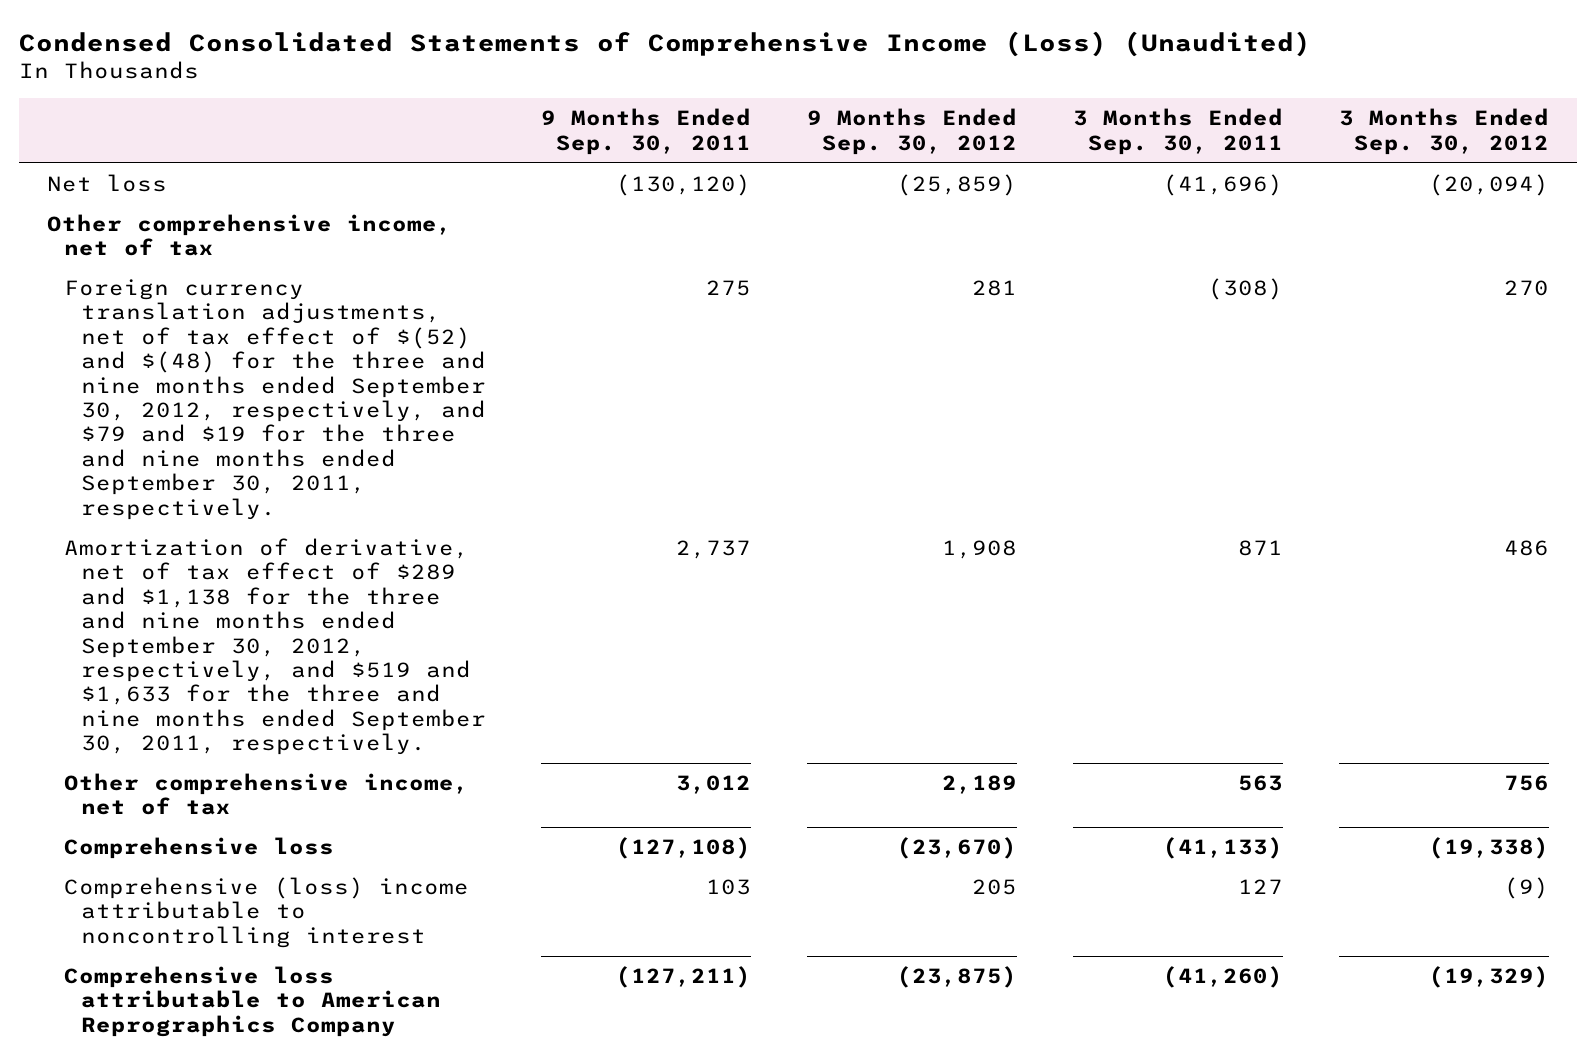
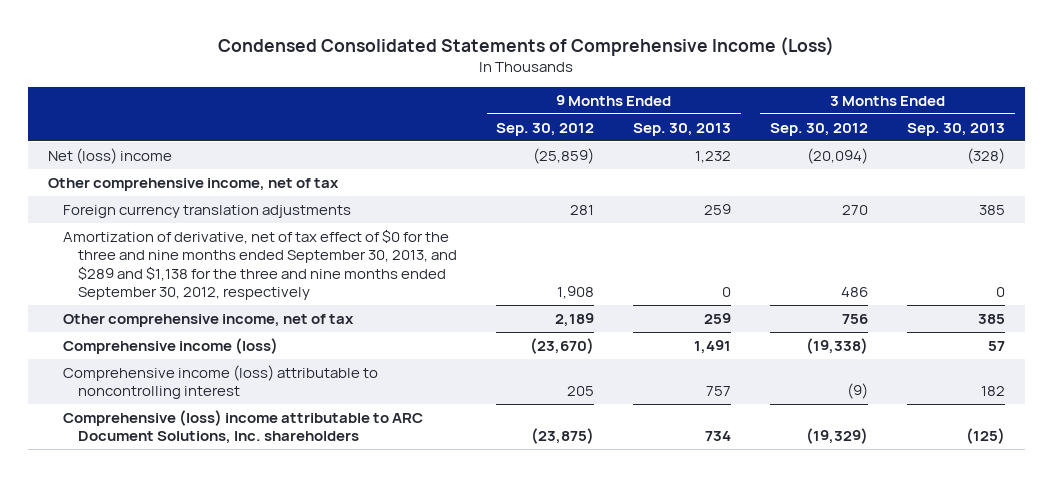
- Condensed Consolidated Statements of Comprehensive Income (Loss) (Unaudited)
+ Condensed Consolidated Statements of Comprehensive Income (Loss)
- | 9 Months Ended Sep. 30, 2011 | 9 Months Ended Sep. 30, 2012 | 3 Months Ended Sep. 30, 2011 | 3 Months Ended Sep. 30, 2012
+ | 9 Months Ended Sep. 30, 2012 | 9 Months Ended Sep. 30, 2013 | 3 Months Ended Sep. 30, 2012 | 3 Months Ended Sep. 30, 2013
- Net loss | (130,120) | (25,859) | (41,696) | (20,094)
+ Net (loss) income | (25,859) | 1,232 | (20,094) | (328)
- Foreign currency translation adjustments, net of tax effect of $(52) and $(48) for the three and nine months ended September 30, 2012, respectively, and $79 and $19 for the three and nine months ended September 30, 2011, respectively. | 275 | 281 | (308) | 270
- Amortization of derivative, net of tax effect of $289 and $1,138 for the three and nine months ended September 30, 2012, respectively, and $519 and $1,633 for the three and nine months ended September 30, 2011, respectively. | 2,737 | 1,908 | 871 | 486
+ Foreign currency translation adjustments | 281 | 259 | 270 | 385
+ Amortization of derivative, net of tax effect of $0 for the three and nine months ended September 30, 2013, and $289 and $1,138 for the three and nine months ended September 30, 2012, respectively | 1,908 | 0 | 486 | 0
- Comprehensive loss | (127,108) | (23,670) | (41,133) | (19,338)
- Comprehensive (loss) income attributable to noncontrolling interest | 103 | 205 | 127 | (9)
- Comprehensive loss attributable to American Reprographics Company | (127,211) | (23,875) | (41,260) | (19,329)
+ Comprehensive income (loss) | (23,670) | 1,491 | (19,338) | 57
+ Comprehensive income (loss) attributable to noncontrolling interest | 205 | 757 | (9) | 182
+ Comprehensive (loss) income attributable to ARC Document Solutions, Inc. shareholders | (23,875) | 734 | (19,329) | (125)

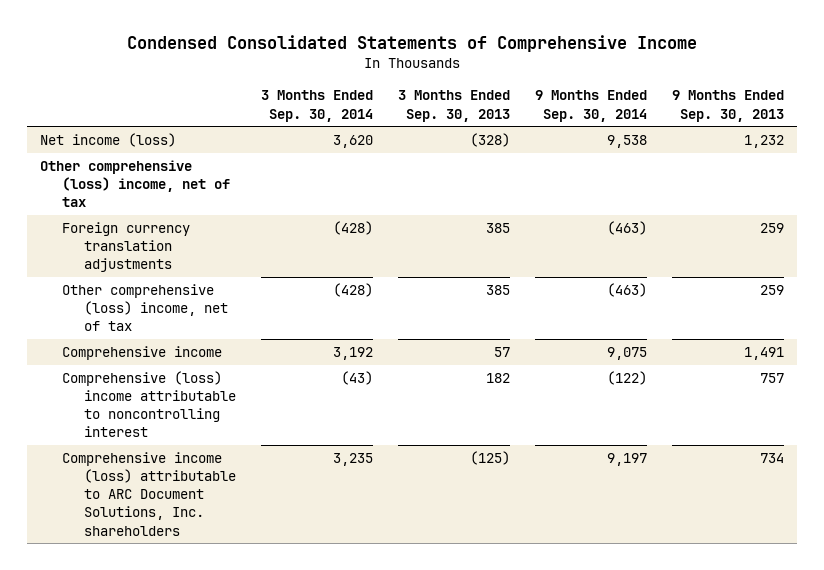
- Condensed Consolidated Statements of Comprehensive Income (Loss)
+ Condensed Consolidated Statements of Comprehensive Income
- | 9 Months Ended Sep. 30, 2012 | 9 Months Ended Sep. 30, 2013 | 3 Months Ended Sep. 30, 2012 | 3 Months Ended Sep. 30, 2013
+ | 3 Months Ended Sep. 30, 2014 | 3 Months Ended Sep. 30, 2013 | 9 Months Ended Sep. 30, 2014 | 9 Months Ended Sep. 30, 2013
- Net (loss) income | (25,859) | 1,232 | (20,094) | (328)
- Other comprehensive income, net of tax
+ Net income (loss) | 3,620 | (328) | 9,538 | 1,232
+ Other comprehensive (loss) income, net of tax
- Amortization of derivative, net of tax effect of $0 for the three and nine months ended September 30, 2013, and $289 and $1,138 for the three and nine months ended September 30, 2012, respectively | 1,908 | 0 | 486 | 0
- Other comprehensive income, net of tax | 2,189 | 259 | 756 | 385
- Comprehensive income (loss) | (23,670) | 1,491 | (19,338) | 57
- Comprehensive income (loss) attributable to noncontrolling interest | 205 | 757 | (9) | 182
- Comprehensive (loss) income attributable to ARC Document Solutions, Inc. shareholders | (23,875) | 734 | (19,329) | (125)
+ Other comprehensive (loss) income, net of tax | (428) | 385 | (463) | 259
+ Comprehensive income | 3,192 | 57 | 9,075 | 1,491
+ Comprehensive (loss) income attributable to noncontrolling interest | (43) | 182 | (122) | 757
+ Comprehensive income (loss) attributable to ARC Document Solutions, Inc. shareholders | 3,235 | (125) | 9,197 | 734

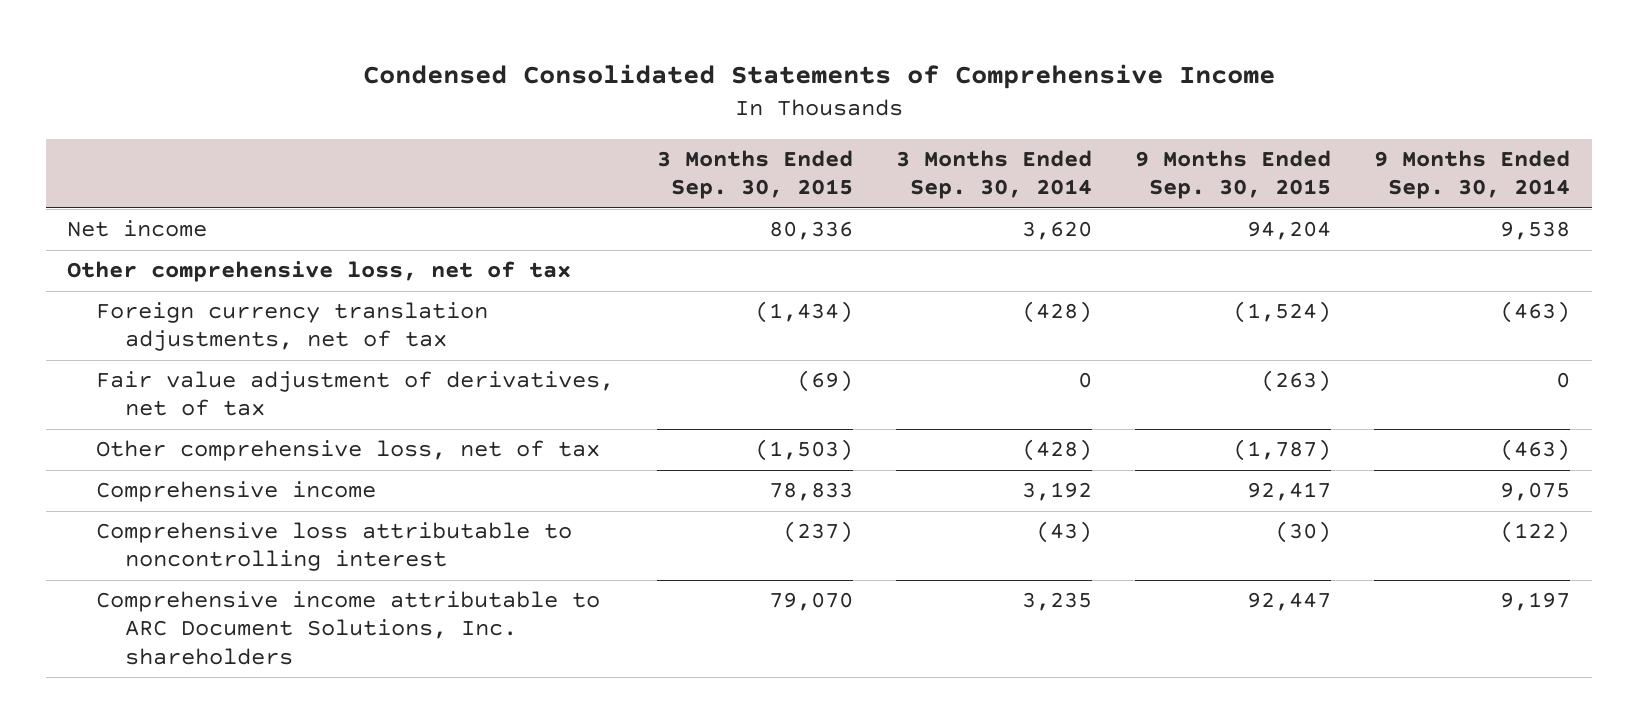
- | 3 Months Ended Sep. 30, 2014 | 3 Months Ended Sep. 30, 2013 | 9 Months Ended Sep. 30, 2014 | 9 Months Ended Sep. 30, 2013
+ | 3 Months Ended Sep. 30, 2015 | 3 Months Ended Sep. 30, 2014 | 9 Months Ended Sep. 30, 2015 | 9 Months Ended Sep. 30, 2014
- Net income (loss) | 3,620 | (328) | 9,538 | 1,232
- Other comprehensive (loss) income, net of tax
- Foreign currency translation adjustments | (428) | 385 | (463) | 259
- Other comprehensive (loss) income, net of tax | (428) | 385 | (463) | 259
+ Net income | 80,336 | 3,620 | 94,204 | 9,538
+ Other comprehensive loss, net of tax
+ Foreign currency translation adjustments, net of tax | (1,434) | (428) | (1,524) | (463)
+ Fair value adjustment of derivatives, net of tax | (69) | 0 | (263) | 0
+ Other comprehensive loss, net of tax | (1,503) | (428) | (1,787) | (463)
- Comprehensive (loss) income attributable to noncontrolling interest | (43) | 182 | (122) | 757
- Comprehensive income (loss) attributable to ARC Document Solutions, Inc. shareholders | 3,235 | (125) | 9,197 | 734
+ Comprehensive loss attributable to noncontrolling interest | (237) | (43) | (30) | (122)
+ Comprehensive income attributable to ARC Document Solutions, Inc. shareholders | 79,070 | 3,235 | 92,447 | 9,197

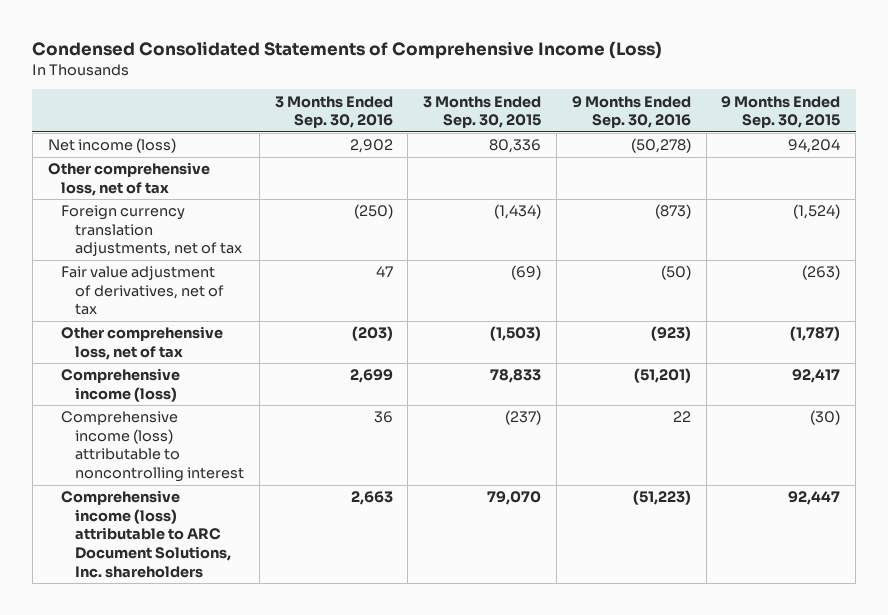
- Condensed Consolidated Statements of Comprehensive Income
+ Condensed Consolidated Statements of Comprehensive Income (Loss)
- | 3 Months Ended Sep. 30, 2015 | 3 Months Ended Sep. 30, 2014 | 9 Months Ended Sep. 30, 2015 | 9 Months Ended Sep. 30, 2014
+ | 3 Months Ended Sep. 30, 2016 | 3 Months Ended Sep. 30, 2015 | 9 Months Ended Sep. 30, 2016 | 9 Months Ended Sep. 30, 2015
- Net income | 80,336 | 3,620 | 94,204 | 9,538
+ Net income (loss) | 2,902 | 80,336 | (50,278) | 94,204
- Comprehensive income | 78,833 | 3,192 | 92,417 | 9,075
- Comprehensive loss attributable to noncontrolling interest | (237) | (43) | (30) | (122)
- Comprehensive income attributable to ARC Document Solutions, Inc. shareholders | 79,070 | 3,235 | 92,447 | 9,197
+ Comprehensive income (loss) | 2,699 | 78,833 | (51,201) | 92,417
+ Comprehensive income (loss) attributable to noncontrolling interest | 36 | (237) | 22 | (30)
+ Comprehensive income (loss) attributable to ARC Document Solutions, Inc. shareholders | 2,663 | 79,070 | (51,223) | 92,447

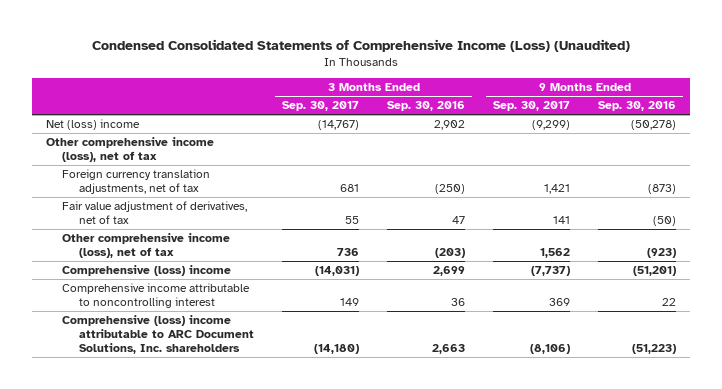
- Condensed Consolidated Statements of Comprehensive Income (Loss)
+ Condensed Consolidated Statements of Comprehensive Income (Loss) (Unaudited)
- | 3 Months Ended Sep. 30, 2016 | 3 Months Ended Sep. 30, 2015 | 9 Months Ended Sep. 30, 2016 | 9 Months Ended Sep. 30, 2015
+ | 3 Months Ended Sep. 30, 2017 | 3 Months Ended Sep. 30, 2016 | 9 Months Ended Sep. 30, 2017 | 9 Months Ended Sep. 30, 2016
- Net income (loss) | 2,902 | 80,336 | (50,278) | 94,204
- Other comprehensive loss, net of tax
+ Net (loss) income | (14,767) | 2,902 | (9,299) | (50,278)
+ Other comprehensive income (loss), net of tax
- Other comprehensive loss, net of tax | (203) | (1,503) | (923) | (1,787)
- Comprehensive income (loss) | 2,699 | 78,833 | (51,201) | 92,417
- Comprehensive income (loss) attributable to noncontrolling interest | 36 | (237) | 22 | (30)
- Comprehensive income (loss) attributable to ARC Document Solutions, Inc. shareholders | 2,663 | 79,070 | (51,223) | 92,447
+ Other comprehensive income (loss), net of tax | 736 | (203) | 1,562 | (923)
+ Comprehensive (loss) income | (14,031) | 2,699 | (7,737) | (51,201)
+ Comprehensive income attributable to noncontrolling interest | 149 | 36 | 369 | 22
+ Comprehensive (loss) income attributable to ARC Document Solutions, Inc. shareholders | (14,180) | 2,663 | (8,106) | (51,223)

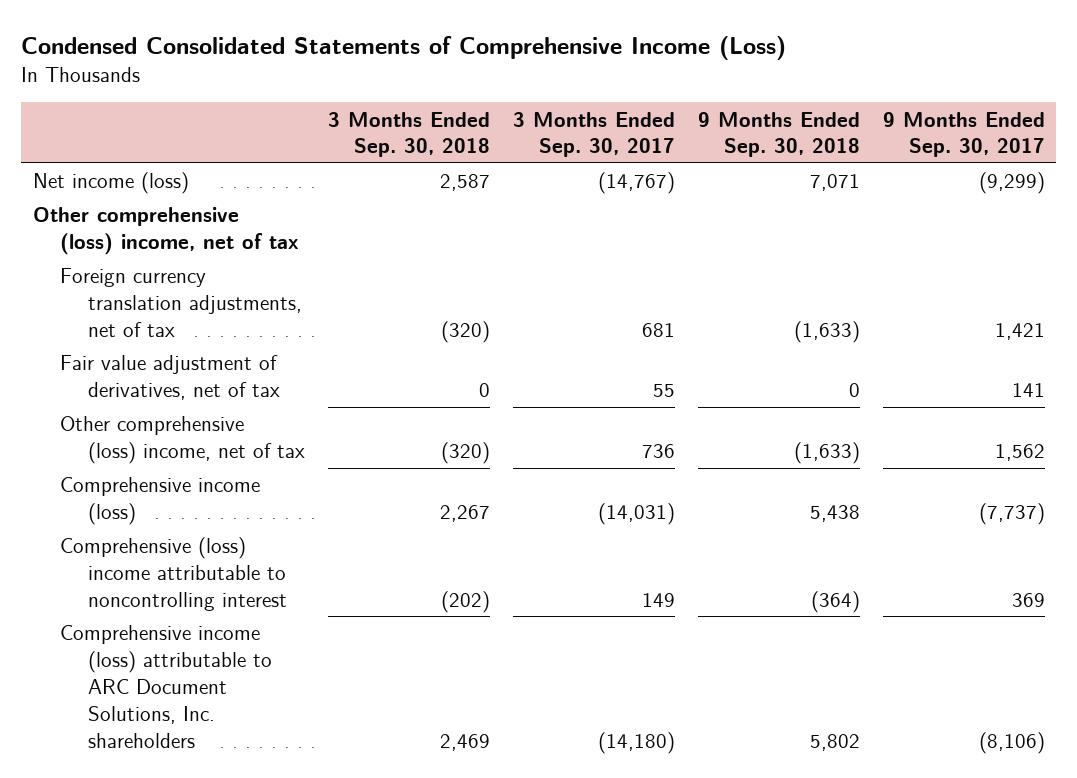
- Condensed Consolidated Statements of Comprehensive Income (Loss) (Unaudited)
+ Condensed Consolidated Statements of Comprehensive Income (Loss)
- | 3 Months Ended Sep. 30, 2017 | 3 Months Ended Sep. 30, 2016 | 9 Months Ended Sep. 30, 2017 | 9 Months Ended Sep. 30, 2016
+ | 3 Months Ended Sep. 30, 2018 | 3 Months Ended Sep. 30, 2017 | 9 Months Ended Sep. 30, 2018 | 9 Months Ended Sep. 30, 2017
- Net (loss) income | (14,767) | 2,902 | (9,299) | (50,278)
- Other comprehensive income (loss), net of tax
+ Net income (loss) | 2,587 | (14,767) | 7,071 | (9,299)
+ Other comprehensive (loss) income, net of tax
- Other comprehensive income (loss), net of tax | 736 | (203) | 1,562 | (923)
- Comprehensive (loss) income | (14,031) | 2,699 | (7,737) | (51,201)
- Comprehensive income attributable to noncontrolling interest | 149 | 36 | 369 | 22
- Comprehensive (loss) income attributable to ARC Document Solutions, Inc. shareholders | (14,180) | 2,663 | (8,106) | (51,223)
+ Other comprehensive (loss) income, net of tax | (320) | 736 | (1,633) | 1,562
+ Comprehensive income (loss) | 2,267 | (14,031) | 5,438 | (7,737)
+ Comprehensive (loss) income attributable to noncontrolling interest | (202) | 149 | (364) | 369
+ Comprehensive income (loss) attributable to ARC Document Solutions, Inc. shareholders | 2,469 | (14,180) | 5,802 | (8,106)

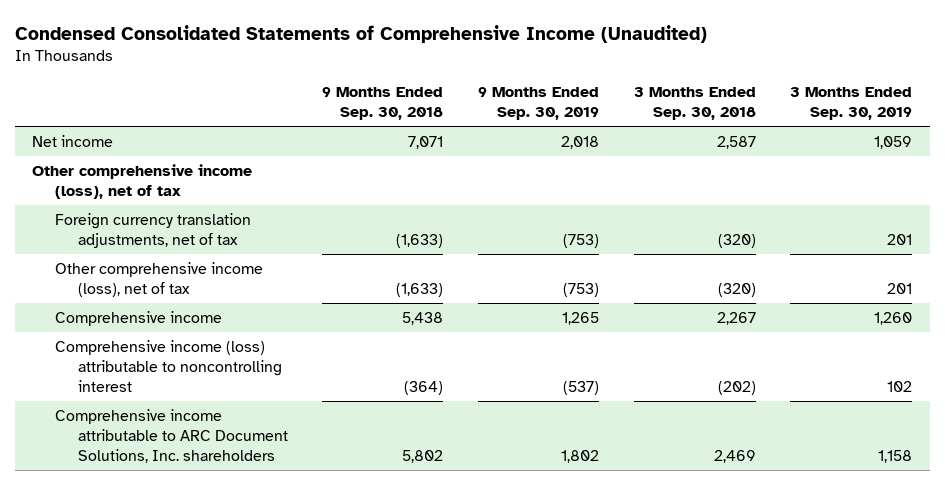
- Condensed Consolidated Statements of Comprehensive Income (Loss)
+ Condensed Consolidated Statements of Comprehensive Income (Unaudited)
- | 3 Months Ended Sep. 30, 2018 | 3 Months Ended Sep. 30, 2017 | 9 Months Ended Sep. 30, 2018 | 9 Months Ended Sep. 30, 2017
+ | 9 Months Ended Sep. 30, 2018 | 9 Months Ended Sep. 30, 2019 | 3 Months Ended Sep. 30, 2018 | 3 Months Ended Sep. 30, 2019
- Net income (loss) | 2,587 | (14,767) | 7,071 | (9,299)
- Other comprehensive (loss) income, net of tax
+ Net income | 7,071 | 2,018 | 2,587 | 1,059
+ Other comprehensive income (loss), net of tax
- Fair value adjustment of derivatives, net of tax | 0 | 55 | 0 | 141
- Other comprehensive (loss) income, net of tax | (320) | 736 | (1,633) | 1,562
- Comprehensive income (loss) | 2,267 | (14,031) | 5,438 | (7,737)
- Comprehensive (loss) income attributable to noncontrolling interest | (202) | 149 | (364) | 369
- Comprehensive income (loss) attributable to ARC Document Solutions, Inc. shareholders | 2,469 | (14,180) | 5,802 | (8,106)
+ Other comprehensive income (loss), net of tax | (1,633) | (753) | (320) | 201
+ Comprehensive income | 5,438 | 1,265 | 2,267 | 1,260
+ Comprehensive income (loss) attributable to noncontrolling interest | (364) | (537) | (202) | 102
+ Comprehensive income attributable to ARC Document Solutions, Inc. shareholders | 5,802 | 1,802 | 2,469 | 1,158

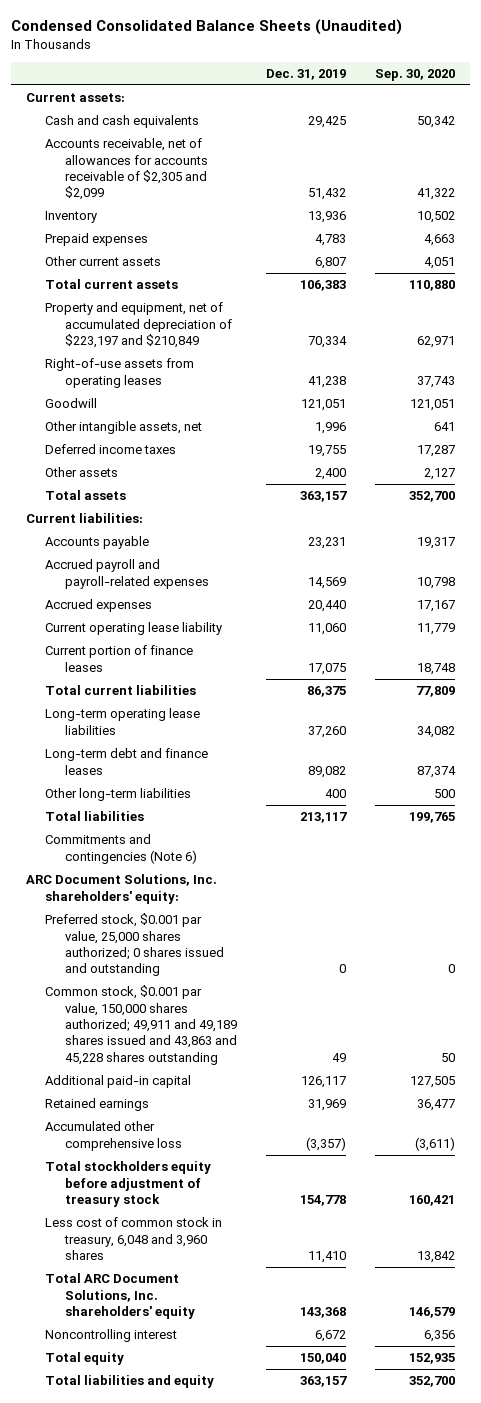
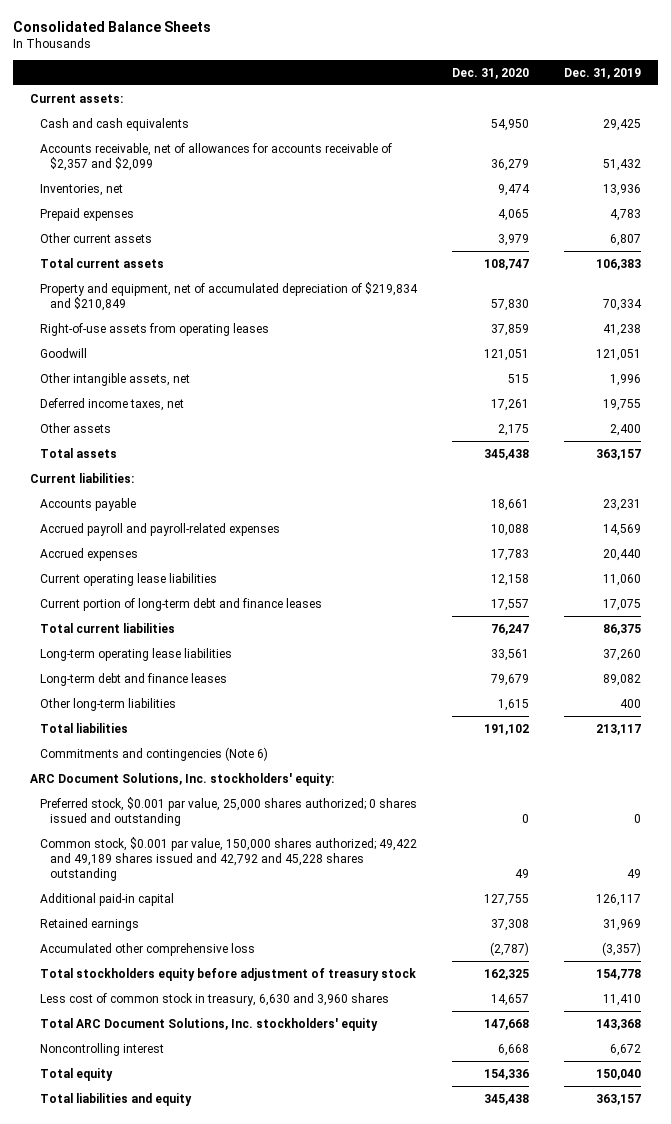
- Condensed Consolidated Balance Sheets (Unaudited)
+ Consolidated Balance Sheets
- | Dec. 31, 2019 | Sep. 30, 2020
+ | Dec. 31, 2020 | Dec. 31, 2019
- Accounts receivable, net of allowances for accounts receivable of $2,305 and $2,099 | 51,432 | 41,322
- Inventory | 13,936 | 10,502
+ Accounts receivable, net of allowances for accounts receivable of $2,357 and $2,099 | 36,279 | 51,432
+ Inventories, net | 9,474 | 13,936
- Property and equipment, net of accumulated depreciation of $223,197 and $210,849 | 70,334 | 62,971
+ Property and equipment, net of accumulated depreciation of $219,834 and $210,849 | 57,830 | 70,334
- Deferred income taxes | 19,755 | 17,287
+ Deferred income taxes, net | 17,261 | 19,755
- Current operating lease liability | 11,060 | 11,779
- Current portion of finance leases | 17,075 | 18,748
+ Current operating lease liabilities | 12,158 | 11,060
+ Current portion of long-term debt and finance leases | 17,557 | 17,075
- ARC Document Solutions, Inc. shareholders' equity:
+ ARC Document Solutions, Inc. stockholders' equity:
- Common stock, $0.001 par value, 150,000 shares authorized; 49,911 and 49,189 shares issued and 43,863 and 45,228 shares outstanding | 49 | 50
+ Common stock, $0.001 par value, 150,000 shares authorized; 49,422 and 49,189 shares issued and 42,792 and 45,228 shares outstanding | 49 | 49
- Less cost of common stock in treasury, 6,048 and 3,960 shares | 11,410 | 13,842
- Total ARC Document Solutions, Inc. shareholders' equity | 143,368 | 146,579
+ Less cost of common stock in treasury, 6,630 and 3,960 shares | 14,657 | 11,410
+ Total ARC Document Solutions, Inc. stockholders' equity | 147,668 | 143,368

